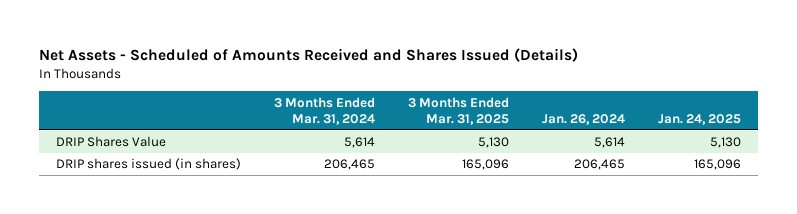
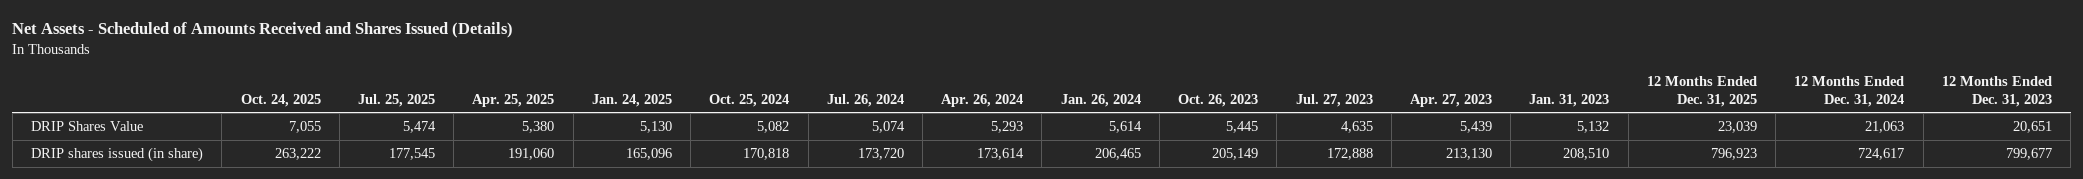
- | 3 Months Ended Mar. 31, 2024 | 3 Months Ended Mar. 31, 2025 | Jan. 26, 2024 | Jan. 24, 2025
+ | Oct. 24, 2025 | Jul. 25, 2025 | Apr. 25, 2025 | Jan. 24, 2025 | Oct. 25, 2024 | Jul. 26, 2024 | Apr. 26, 2024 | Jan. 26, 2024 | Oct. 26, 2023 | Jul. 27, 2023 | Apr. 27, 2023 | Jan. 31, 2023 | 12 Months Ended Dec. 31, 2025 | 12 Months Ended Dec. 31, 2024 | 12 Months Ended Dec. 31, 2023
- DRIP shares issued (in shares) | 206,465 | 165,096 | 206,465 | 165,096
+ DRIP shares issued (in share) | 263,222 | 177,545 | 191,060 | 165,096 | 170,818 | 173,720 | 173,614 | 206,465 | 205,149 | 172,888 | 213,130 | 208,510 | 796,923 | 724,617 | 799,677

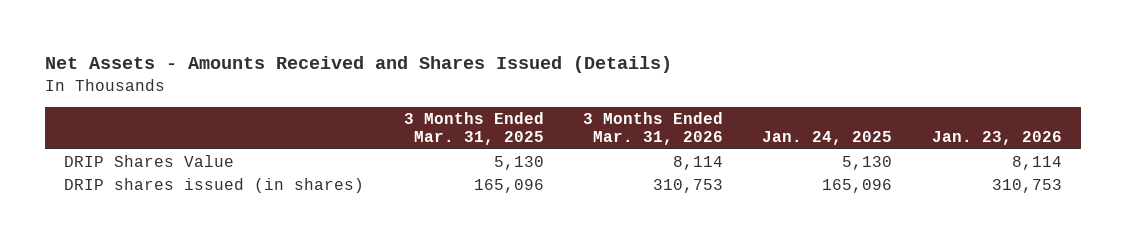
- Net Assets - Scheduled of Amounts Received and Shares Issued (Details)
+ Net Assets - Amounts Received and Shares Issued (Details)
- | Oct. 24, 2025 | Jul. 25, 2025 | Apr. 25, 2025 | Jan. 24, 2025 | Oct. 25, 2024 | Jul. 26, 2024 | Apr. 26, 2024 | Jan. 26, 2024 | Oct. 26, 2023 | Jul. 27, 2023 | Apr. 27, 2023 | Jan. 31, 2023 | 12 Months Ended Dec. 31, 2025 | 12 Months Ended Dec. 31, 2024 | 12 Months Ended Dec. 31, 2023
+ | 3 Months Ended Mar. 31, 2025 | 3 Months Ended Mar. 31, 2026 | Jan. 24, 2025 | Jan. 23, 2026
- DRIP shares issued (in share) | 263,222 | 177,545 | 191,060 | 165,096 | 170,818 | 173,720 | 173,614 | 206,465 | 205,149 | 172,888 | 213,130 | 208,510 | 796,923 | 724,617 | 799,677
+ DRIP shares issued (in shares) | 165,096 | 310,753 | 165,096 | 310,753

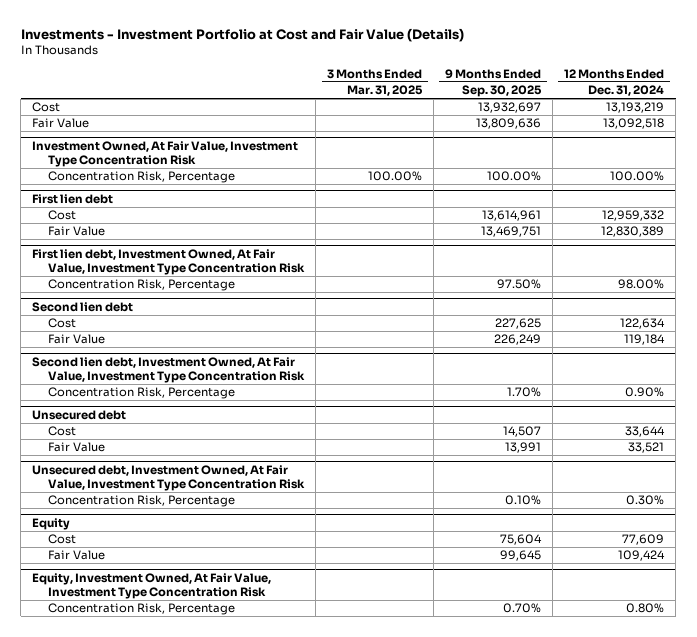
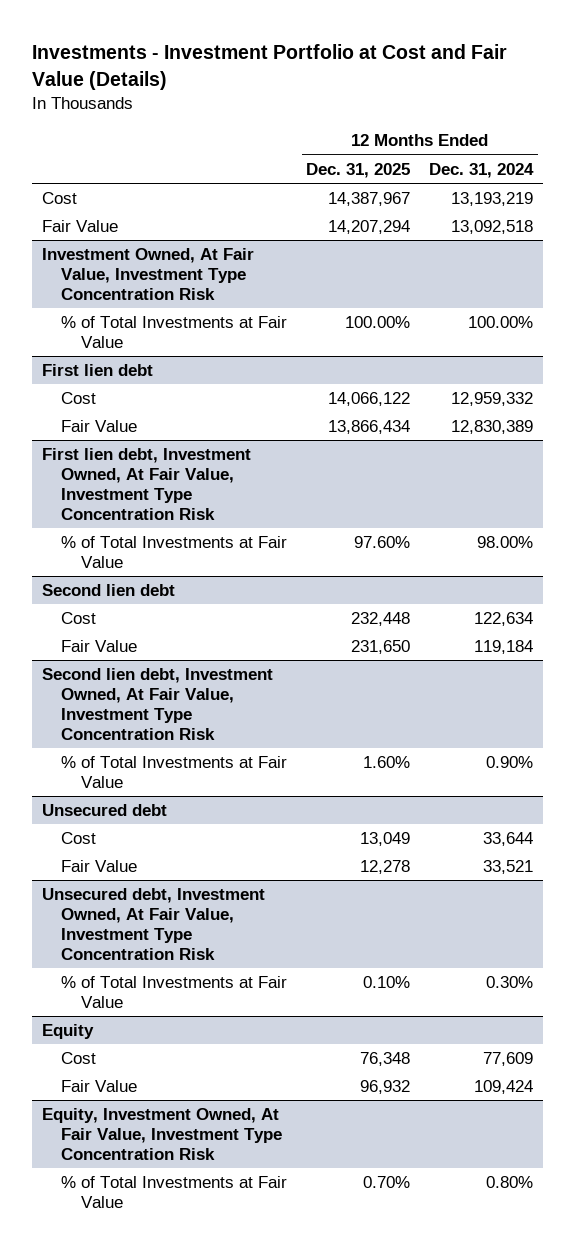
- | 3 Months Ended Mar. 31, 2025 | 9 Months Ended Sep. 30, 2025 | 12 Months Ended Dec. 31, 2024
+ | 12 Months Ended Dec. 31, 2025 | 12 Months Ended Dec. 31, 2024
@ Investment Owned, At Fair Value, Investment Type Concentration Risk
- Concentration Risk, Percentage | 100.00% | 100.00% | 100.00%
+ % of Total Investments at Fair Value | 100.00% | 100.00%
@ First lien debt, Investment Owned, At Fair Value, Investment Type Concentration Risk
- Concentration Risk, Percentage | | 97.50% | 98.00%
+ % of Total Investments at Fair Value | 97.60% | 98.00%
@ Second lien debt, Investment Owned, At Fair Value, Investment Type Concentration Risk
- Concentration Risk, Percentage | | 1.70% | 0.90%
+ % of Total Investments at Fair Value | 1.60% | 0.90%
@ Unsecured debt, Investment Owned, At Fair Value, Investment Type Concentration Risk
- Concentration Risk, Percentage | | 0.10% | 0.30%
+ % of Total Investments at Fair Value | 0.10% | 0.30%
@ Equity, Investment Owned, At Fair Value, Investment Type Concentration Risk
- Concentration Risk, Percentage | | 0.70% | 0.80%
+ % of Total Investments at Fair Value | 0.70% | 0.80%

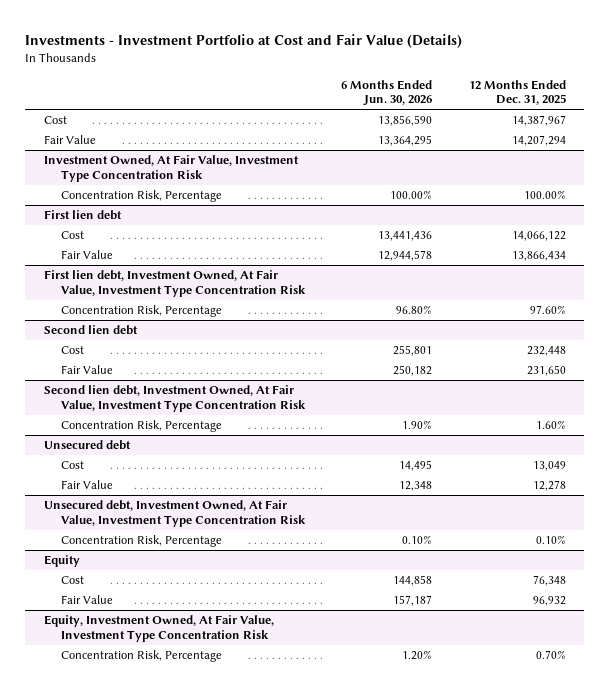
- | 12 Months Ended Dec. 31, 2025 | 12 Months Ended Dec. 31, 2024
+ | 6 Months Ended Jun. 30, 2026 | 12 Months Ended Dec. 31, 2025
@ Investment Owned, At Fair Value, Investment Type Concentration Risk
- % of Total Investments at Fair Value | 100.00% | 100.00%
+ Concentration Risk, Percentage | 100.00% | 100.00%
@ First lien debt, Investment Owned, At Fair Value, Investment Type Concentration Risk
- % of Total Investments at Fair Value | 97.60% | 98.00%
+ Concentration Risk, Percentage | 96.80% | 97.60%
@ Second lien debt, Investment Owned, At Fair Value, Investment Type Concentration Risk
- % of Total Investments at Fair Value | 1.60% | 0.90%
+ Concentration Risk, Percentage | 1.90% | 1.60%
@ Unsecured debt, Investment Owned, At Fair Value, Investment Type Concentration Risk
- % of Total Investments at Fair Value | 0.10% | 0.30%
+ Concentration Risk, Percentage | 0.10% | 0.10%
@ Equity, Investment Owned, At Fair Value, Investment Type Concentration Risk
- % of Total Investments at Fair Value | 0.70% | 0.80%
+ Concentration Risk, Percentage | 1.20% | 0.70%

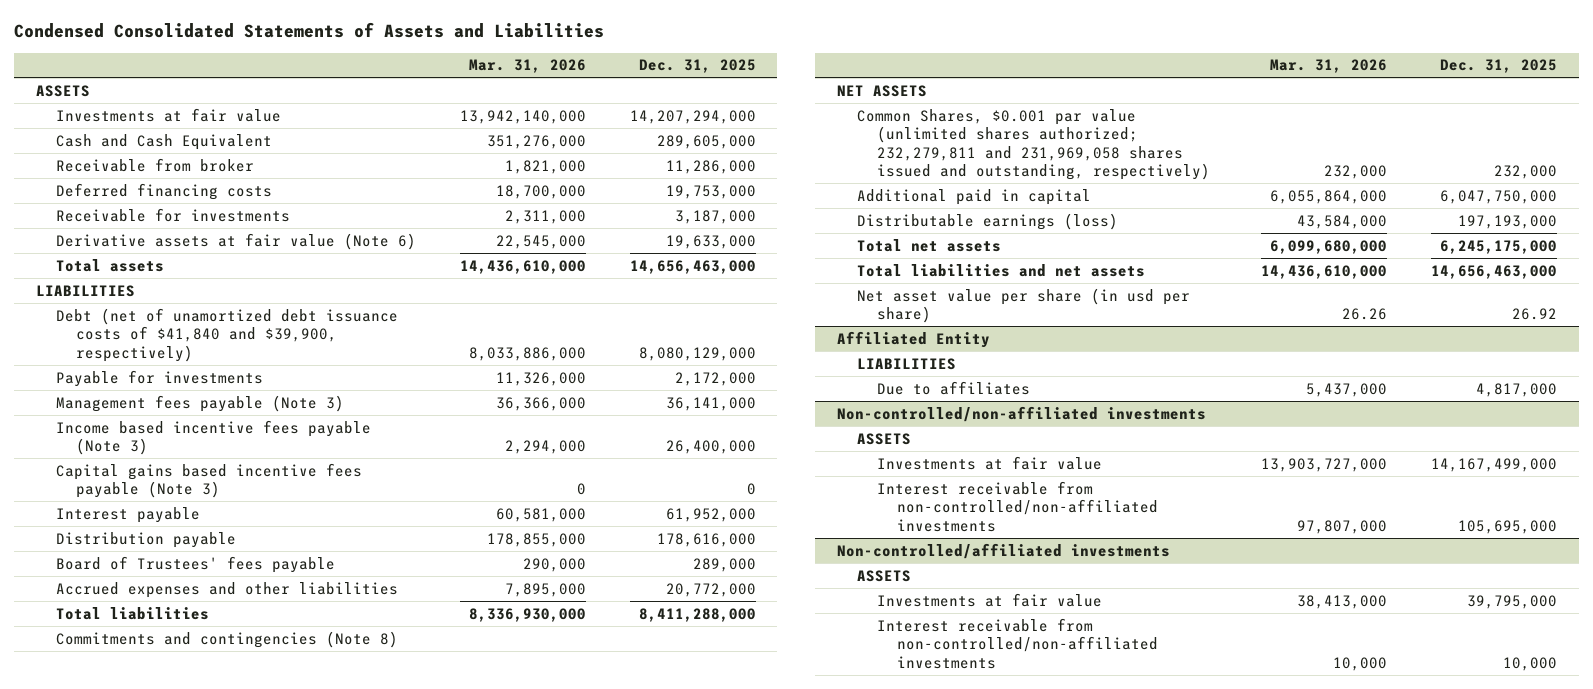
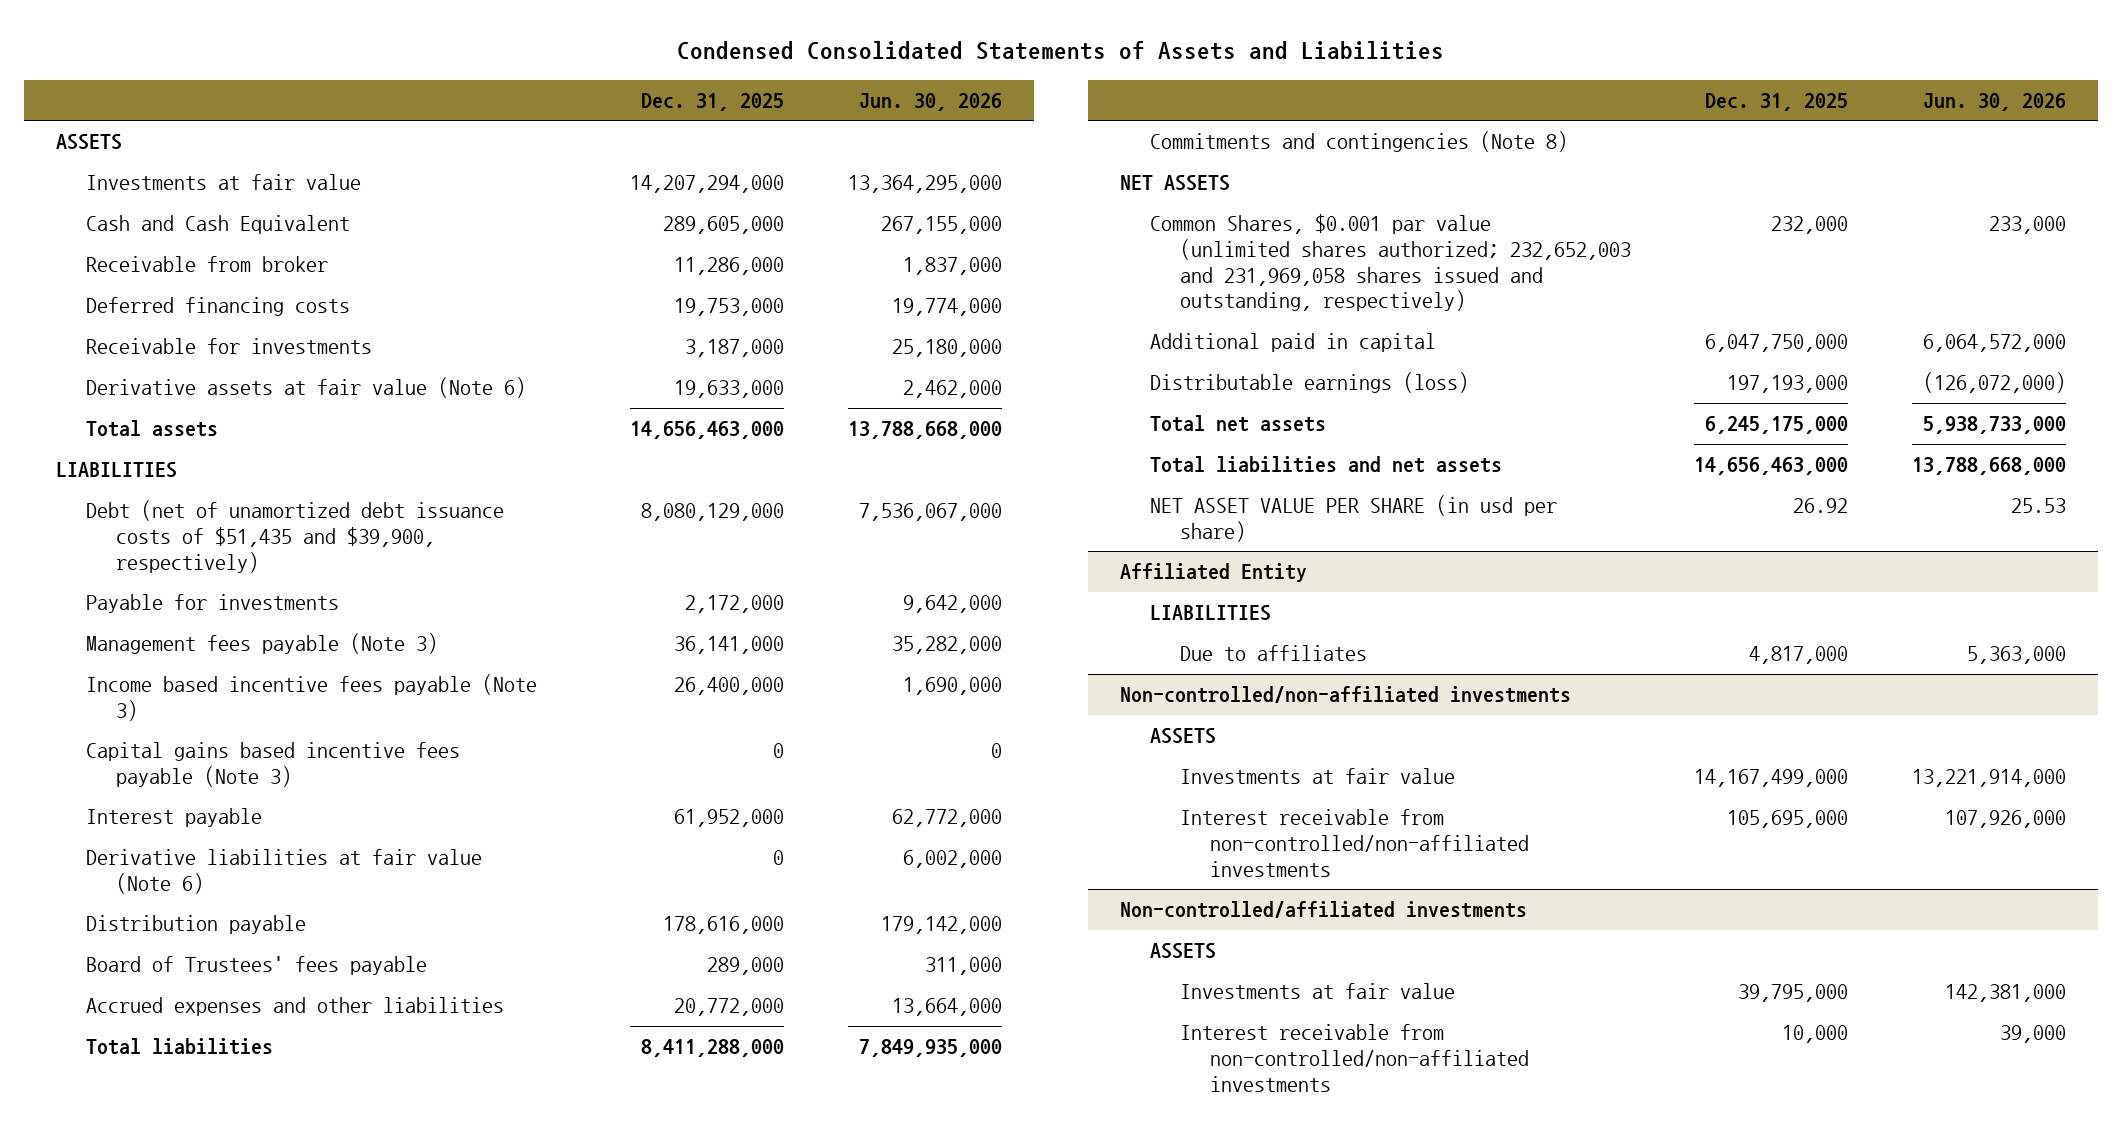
- | Mar. 31, 2026 | Dec. 31, 2025
+ | Dec. 31, 2025 | Jun. 30, 2026
- Debt (net of unamortized debt issuance costs of $41,840 and $39,900, respectively) | 8,033,886,000 | 8,080,129,000
+ Debt (net of unamortized debt issuance costs of $51,435 and $39,900, respectively) | 8,080,129,000 | 7,536,067,000
+ Derivative liabilities at fair value (Note 6) | 0 | 6,002,000
- Common Shares, $0.001 par value (unlimited shares authorized; 232,279,811 and 231,969,058 shares issued and outstanding, respectively) | 232,000 | 232,000
+ Common Shares, $0.001 par value (unlimited shares authorized; 232,652,003 and 231,969,058 shares issued and outstanding, respectively) | 232,000 | 233,000
- Net asset value per share (in usd per share) | 26.26 | 26.92
+ NET ASSET VALUE PER SHARE (in usd per share) | 26.92 | 25.53

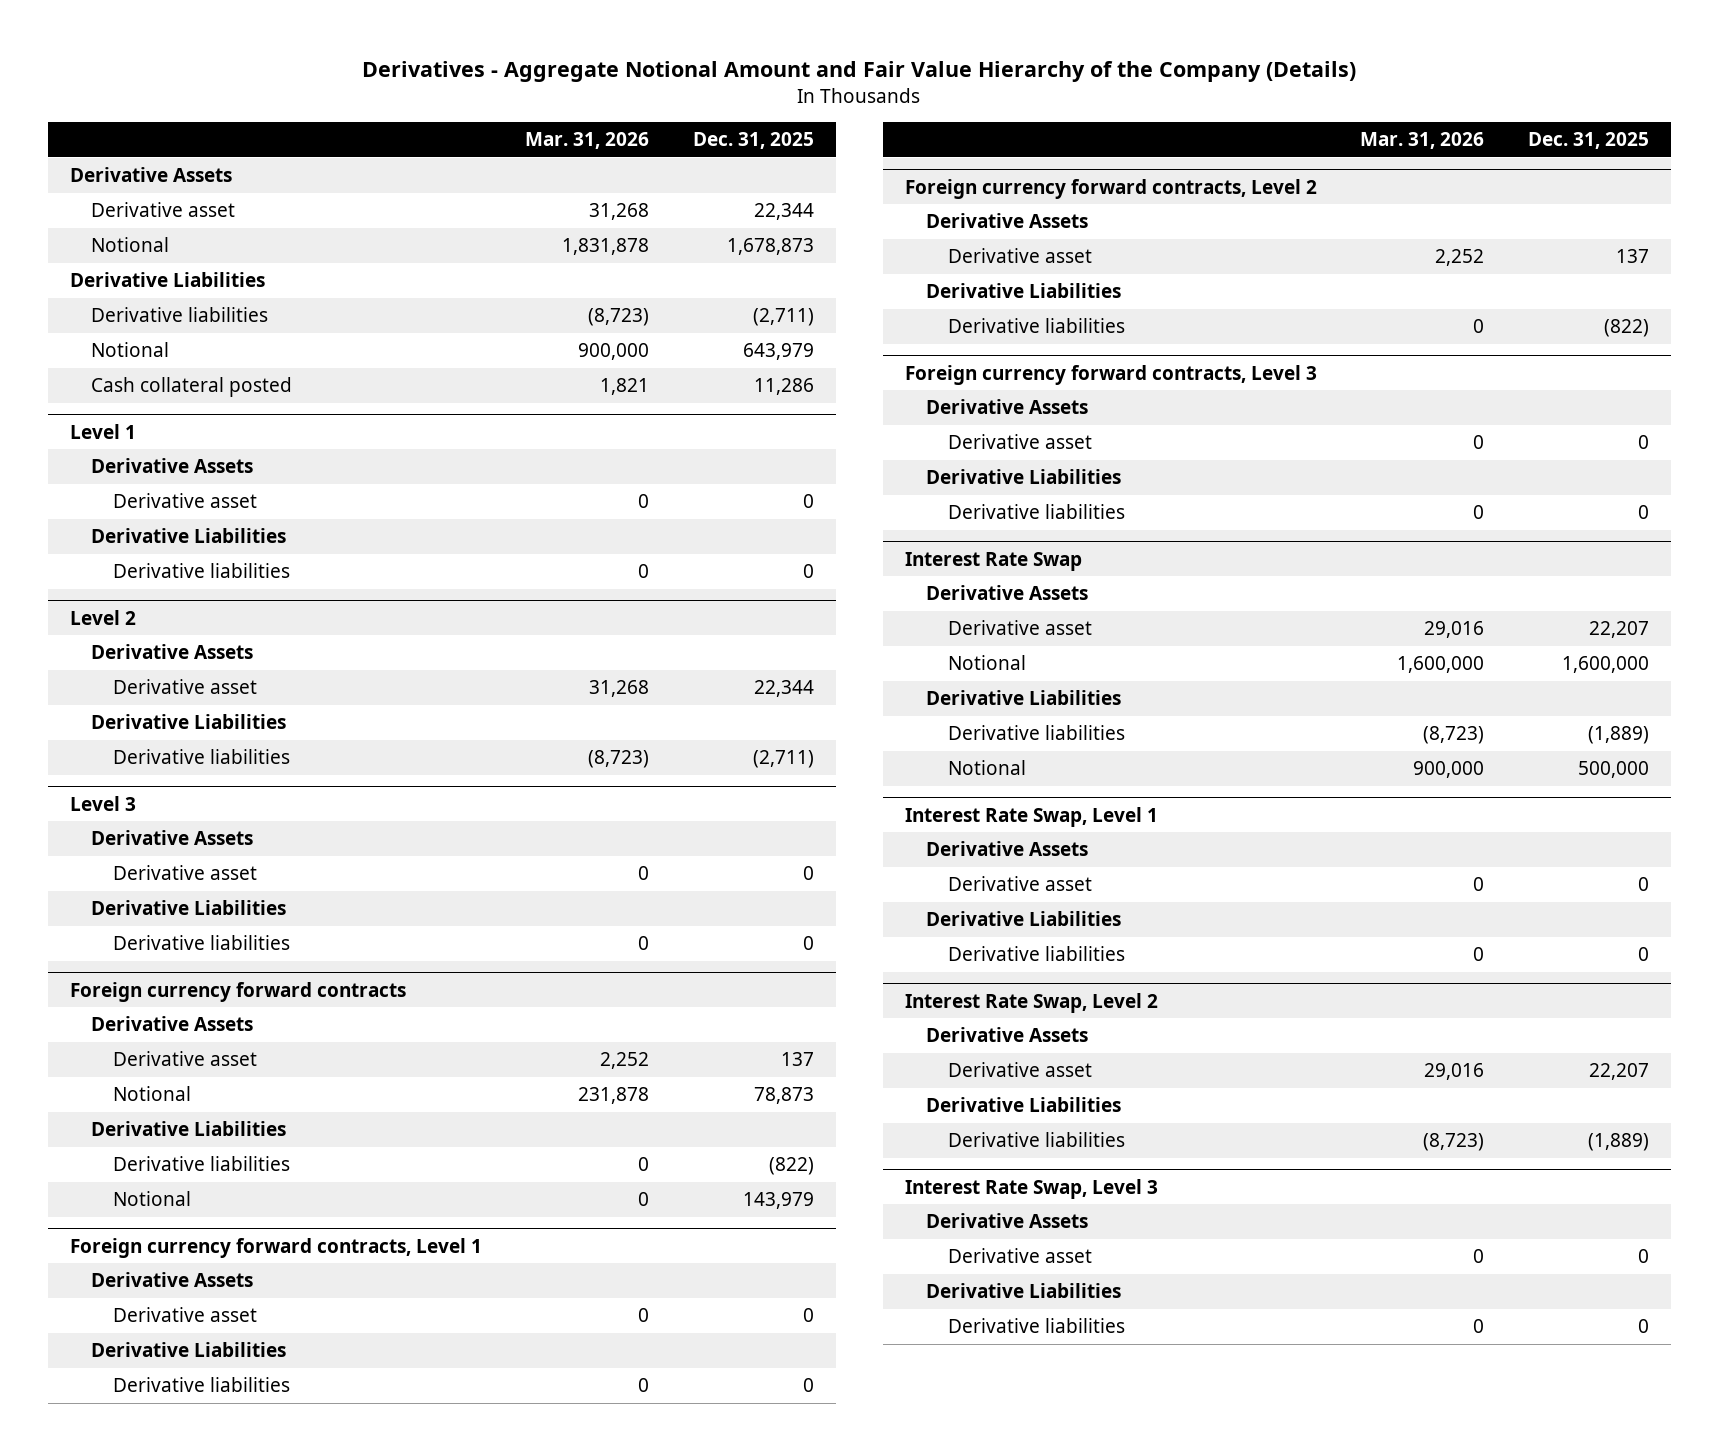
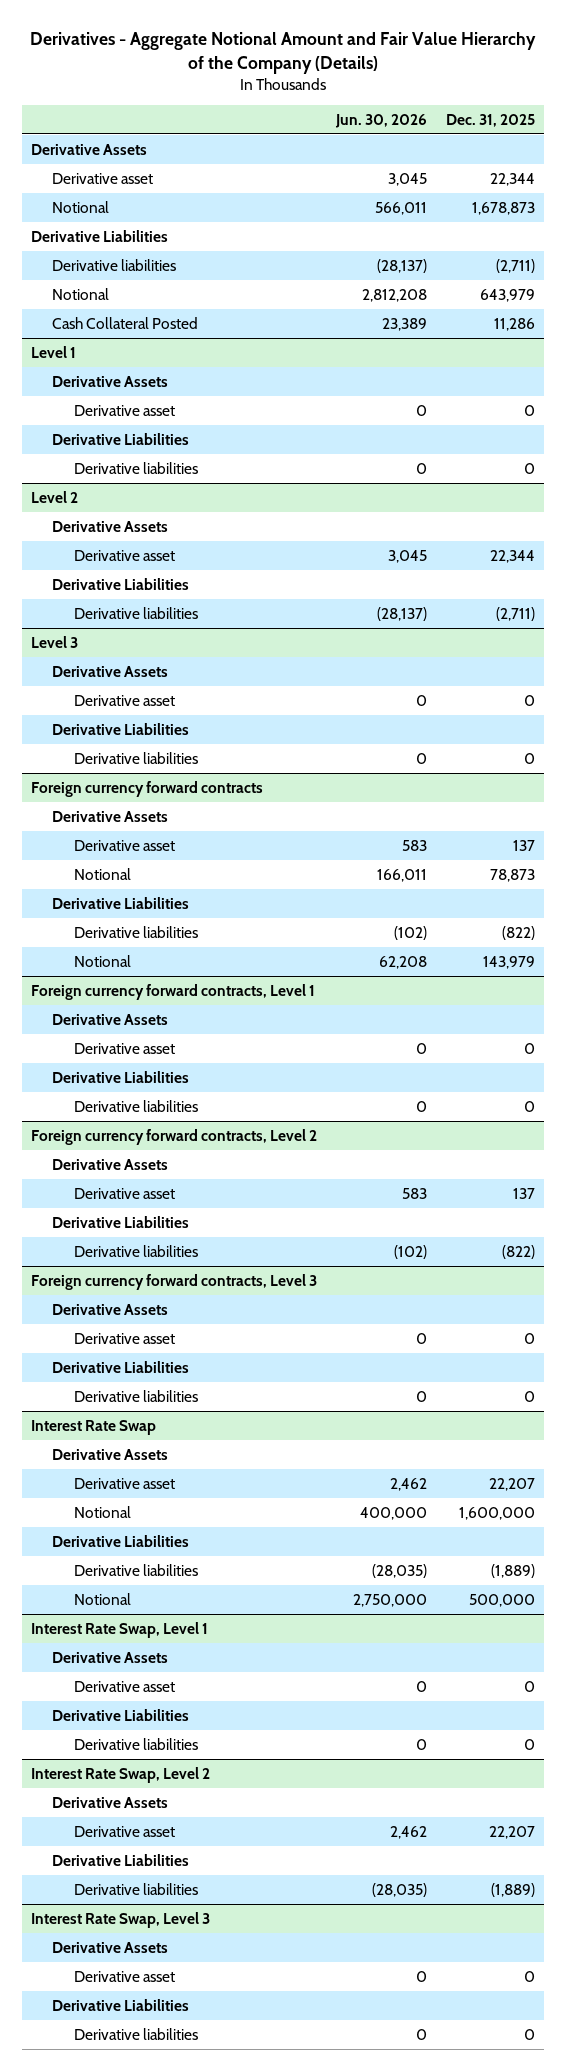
- | Mar. 31, 2026 | Dec. 31, 2025
+ | Jun. 30, 2026 | Dec. 31, 2025
- Cash collateral posted | 1,821 | 11,286
+ Cash Collateral Posted | 23,389 | 11,286

